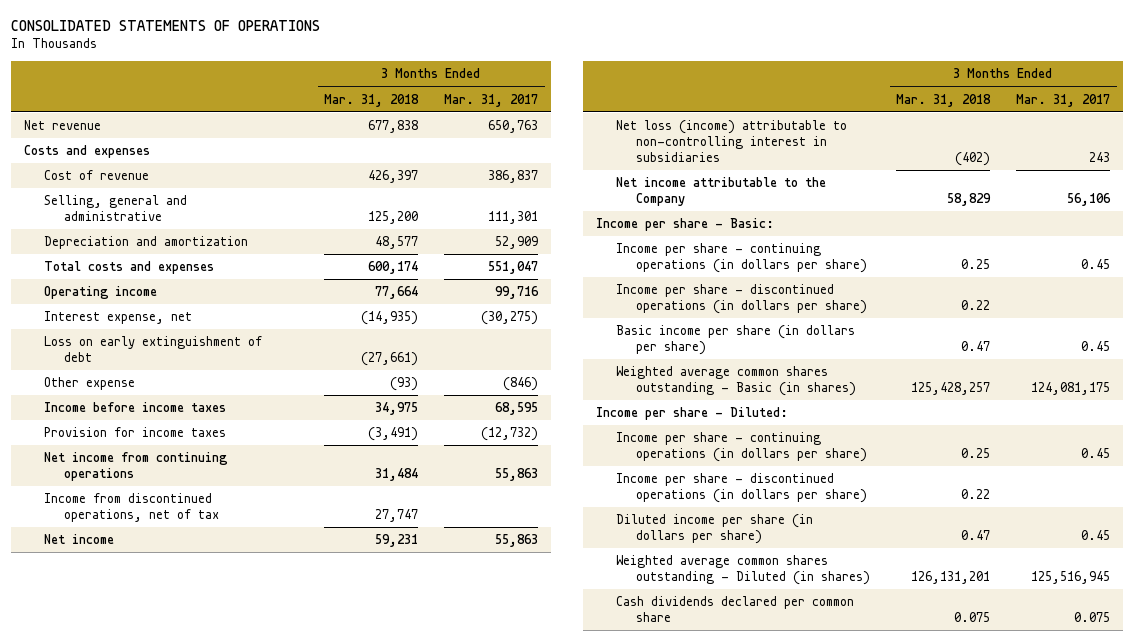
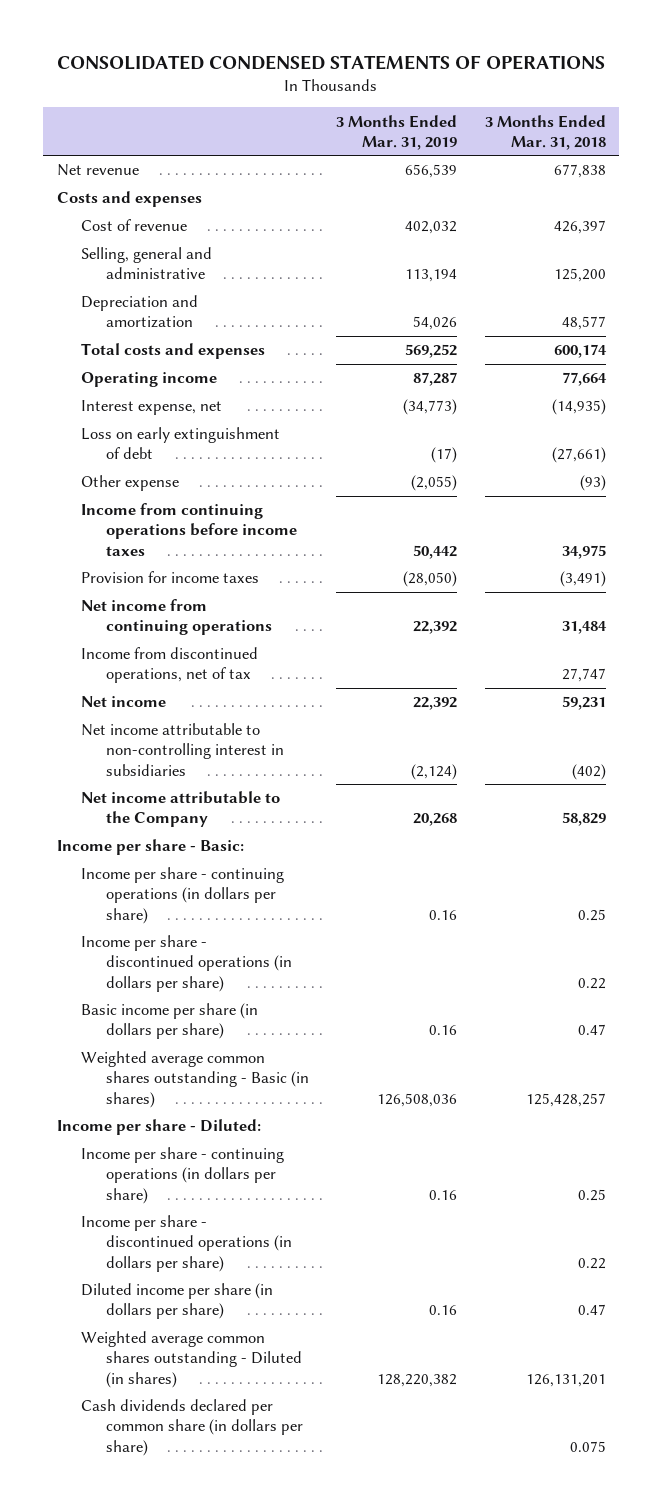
- CONSOLIDATED STATEMENTS OF OPERATIONS
+ CONSOLIDATED CONDENSED STATEMENTS OF OPERATIONS
- | 3 Months Ended Mar. 31, 2018 | 3 Months Ended Mar. 31, 2017
+ | 3 Months Ended Mar. 31, 2019 | 3 Months Ended Mar. 31, 2018
- Income before income taxes | 34,975 | 68,595
+ Income from continuing operations before income taxes | 50,442 | 34,975
- Net loss (income) attributable to non-controlling interest in subsidiaries | (402) | 243
+ Net income attributable to non-controlling interest in subsidiaries | (2,124) | (402)
- Cash dividends declared per common share | 0.075 | 0.075
+ Cash dividends declared per common share (in dollars per share) | | 0.075

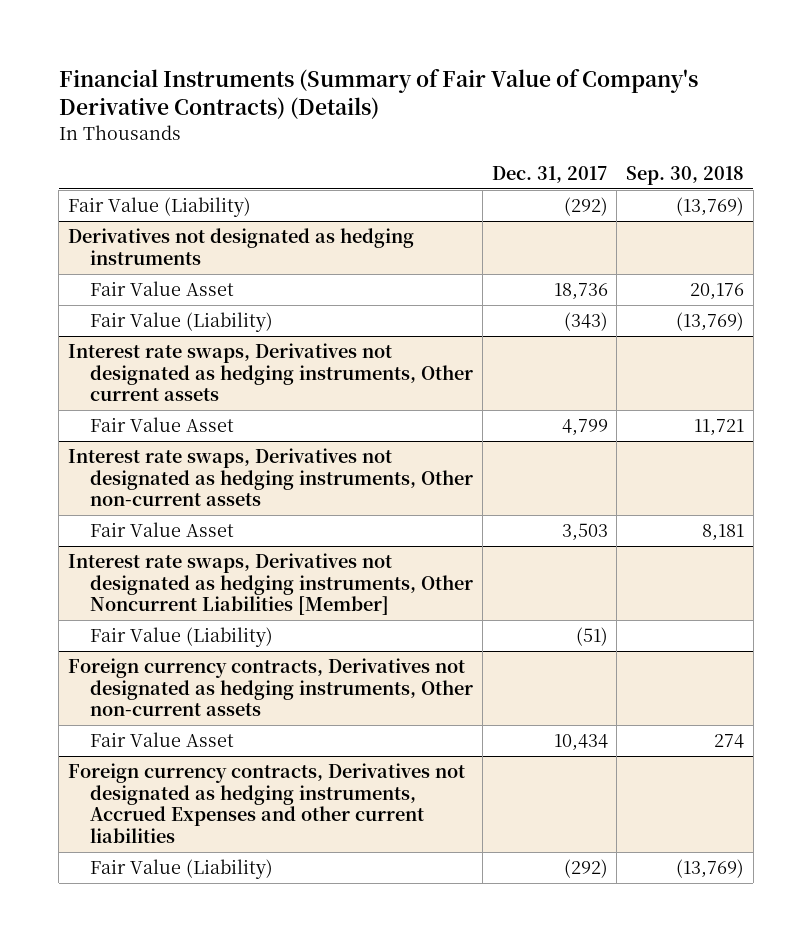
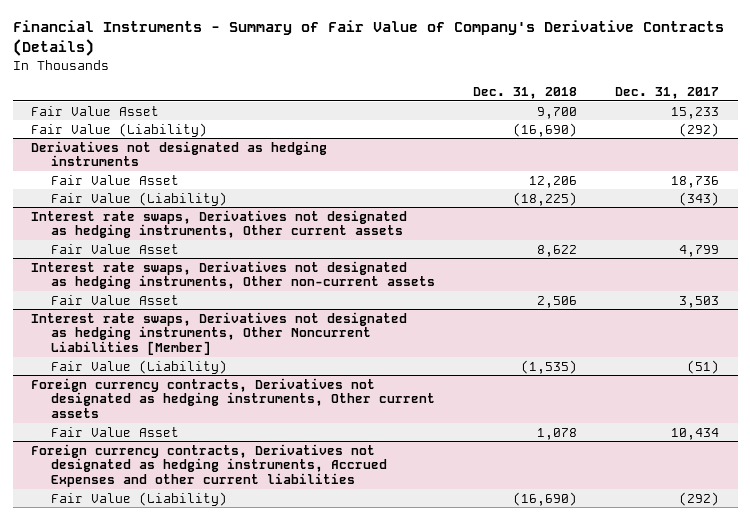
- Financial Instruments (Summary of Fair Value of Company's Derivative Contracts) (Details)
+ Financial Instruments - Summary of Fair Value of Company's Derivative Contracts (Details)
- | Dec. 31, 2017 | Sep. 30, 2018
+ | Dec. 31, 2018 | Dec. 31, 2017
+ Fair Value Asset | 9,700 | 15,233
- Foreign currency contracts, Derivatives not designated as hedging instruments, Other non-current assets
+ Foreign currency contracts, Derivatives not designated as hedging instruments, Other current assets

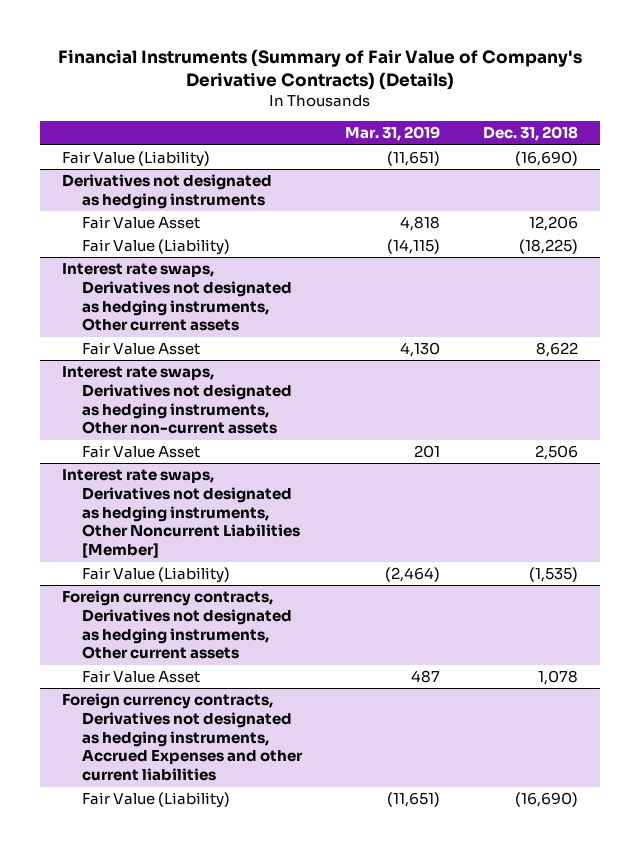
- Financial Instruments - Summary of Fair Value of Company's Derivative Contracts (Details)
+ Financial Instruments (Summary of Fair Value of Company's Derivative Contracts) (Details)
- | Dec. 31, 2018 | Dec. 31, 2017
+ | Mar. 31, 2019 | Dec. 31, 2018
- Fair Value Asset | 9,700 | 15,233

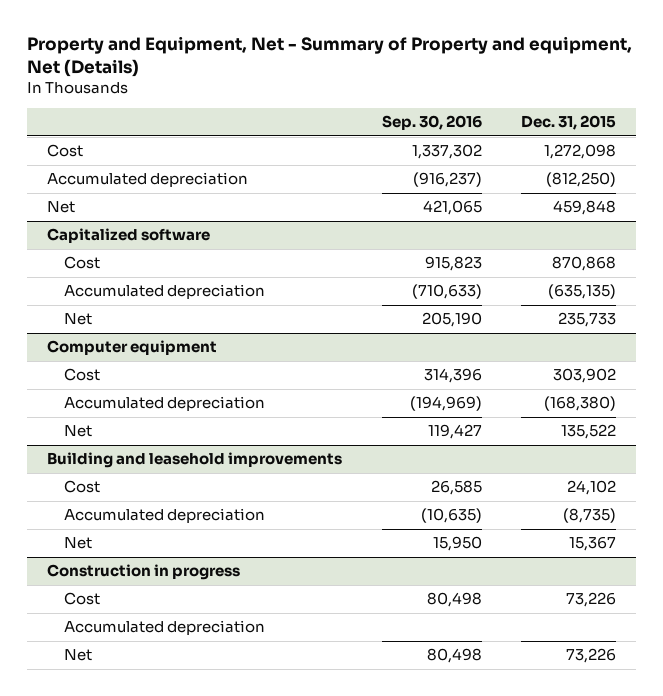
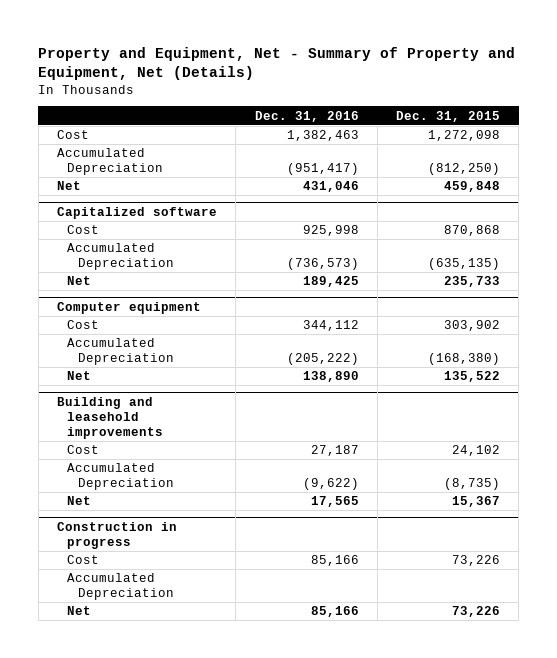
- Property and Equipment, Net - Summary of Property and equipment, Net (Details)
+ Property and Equipment, Net - Summary of Property and Equipment, Net (Details)
- | Sep. 30, 2016 | Dec. 31, 2015
+ | Dec. 31, 2016 | Dec. 31, 2015
- Accumulated depreciation | (916,237) | (812,250)
+ Accumulated Depreciation | (951,417) | (812,250)
@ Capitalized software
- Accumulated depreciation | (710,633) | (635,135)
+ Accumulated Depreciation | (736,573) | (635,135)
@ Computer equipment
- Accumulated depreciation | (194,969) | (168,380)
+ Accumulated Depreciation | (205,222) | (168,380)
@ Building and leasehold improvements
- Accumulated depreciation | (10,635) | (8,735)
+ Accumulated Depreciation | (9,622) | (8,735)
@ Construction in progress
- Accumulated depreciation
+ Accumulated Depreciation

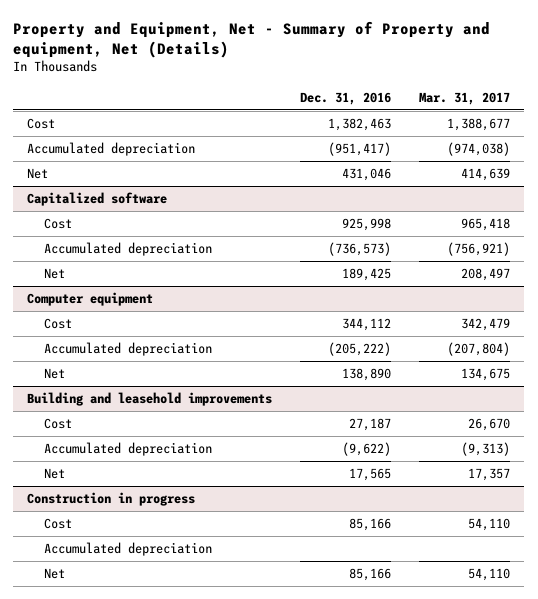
- Property and Equipment, Net - Summary of Property and Equipment, Net (Details)
+ Property and Equipment, Net - Summary of Property and equipment, Net (Details)
- | Dec. 31, 2016 | Dec. 31, 2015
+ | Dec. 31, 2016 | Mar. 31, 2017
- Accumulated Depreciation | (951,417) | (812,250)
+ Accumulated depreciation | (951,417) | (974,038)
@ Capitalized software
- Accumulated Depreciation | (736,573) | (635,135)
+ Accumulated depreciation | (736,573) | (756,921)
@ Computer equipment
- Accumulated Depreciation | (205,222) | (168,380)
+ Accumulated depreciation | (205,222) | (207,804)
@ Building and leasehold improvements
- Accumulated Depreciation | (9,622) | (8,735)
+ Accumulated depreciation | (9,622) | (9,313)
@ Construction in progress
- Accumulated Depreciation
+ Accumulated depreciation

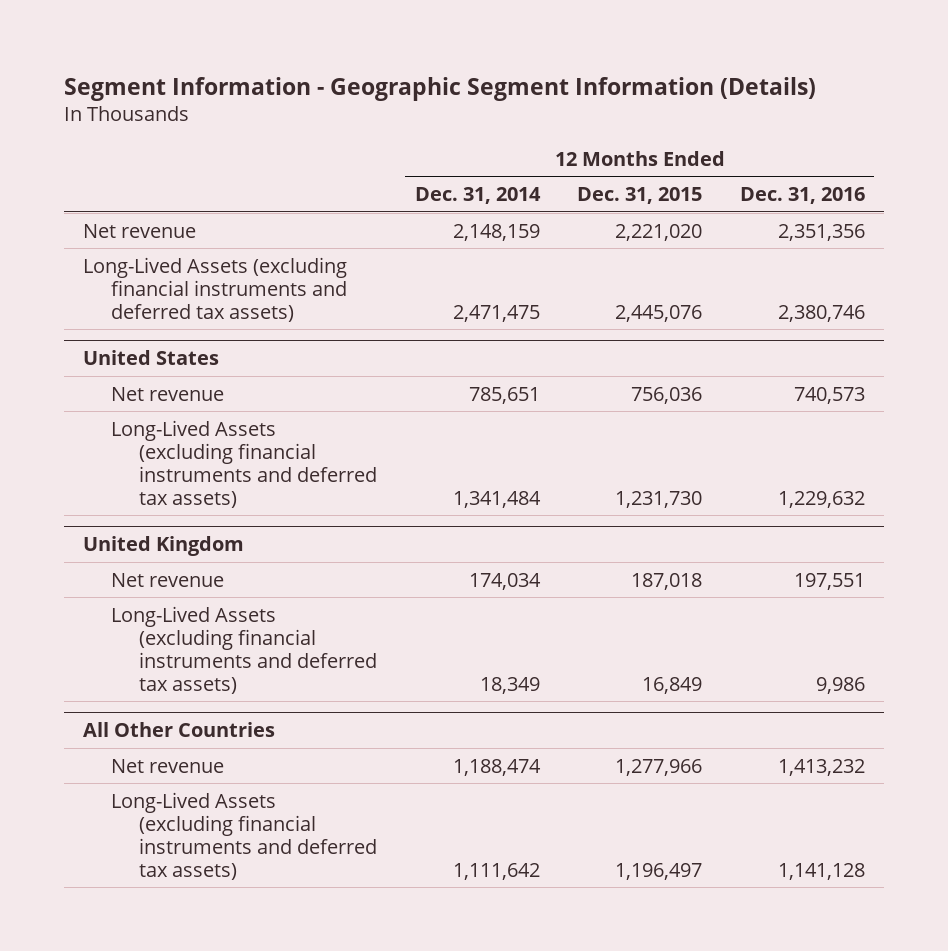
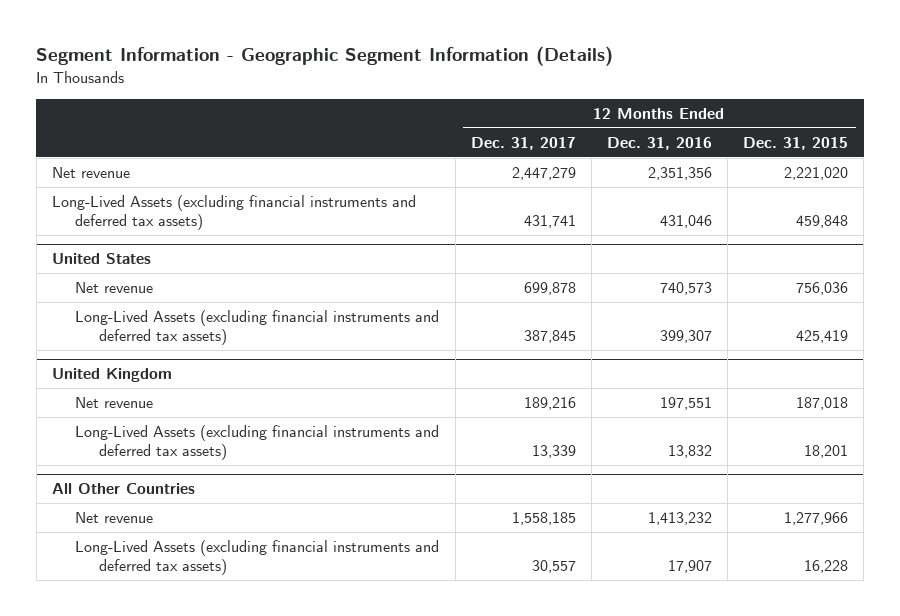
- | 12 Months Ended Dec. 31, 2014 | 12 Months Ended Dec. 31, 2015 | 12 Months Ended Dec. 31, 2016
+ | 12 Months Ended Dec. 31, 2017 | 12 Months Ended Dec. 31, 2016 | 12 Months Ended Dec. 31, 2015
- Long-Lived Assets (excluding financial instruments and deferred tax assets) | 2,471,475 | 2,445,076 | 2,380,746
+ Long-Lived Assets (excluding financial instruments and deferred tax assets) | 431,741 | 431,046 | 459,848
@ United States
- Long-Lived Assets (excluding financial instruments and deferred tax assets) | 1,341,484 | 1,231,730 | 1,229,632
+ Long-Lived Assets (excluding financial instruments and deferred tax assets) | 387,845 | 399,307 | 425,419
@ United Kingdom
- Long-Lived Assets (excluding financial instruments and deferred tax assets) | 18,349 | 16,849 | 9,986
+ Long-Lived Assets (excluding financial instruments and deferred tax assets) | 13,339 | 13,832 | 18,201
@ All Other Countries
- Long-Lived Assets (excluding financial instruments and deferred tax assets) | 1,111,642 | 1,196,497 | 1,141,128
+ Long-Lived Assets (excluding financial instruments and deferred tax assets) | 30,557 | 17,907 | 16,228

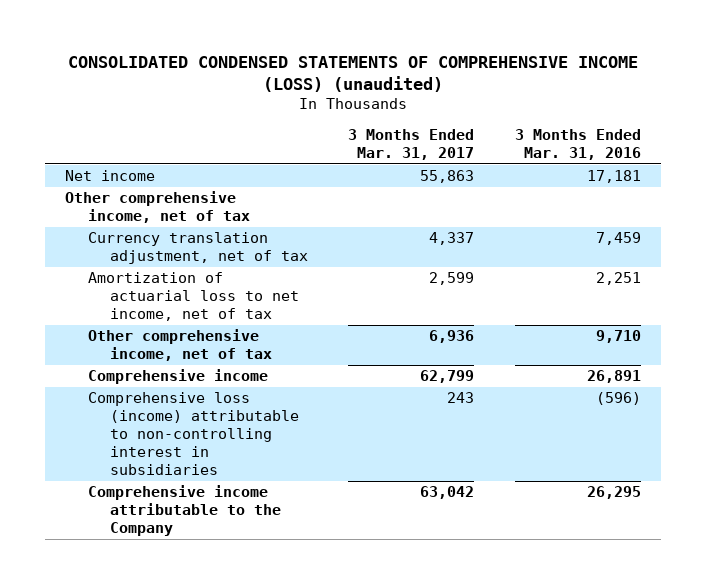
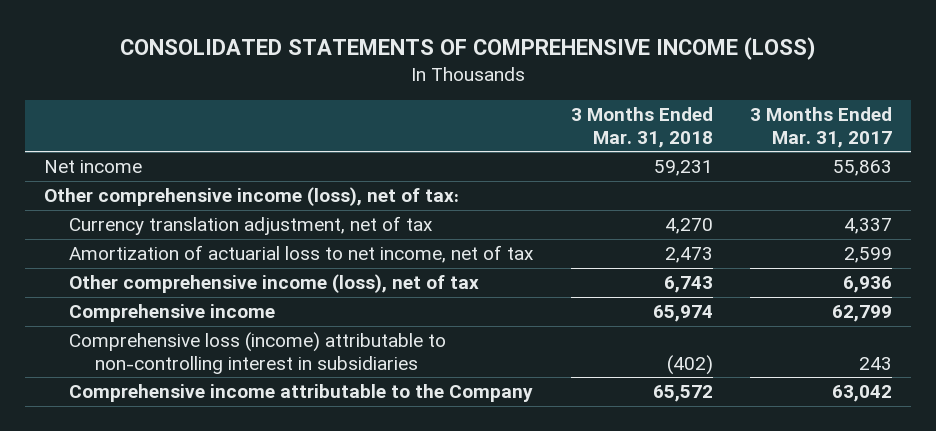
- CONSOLIDATED CONDENSED STATEMENTS OF COMPREHENSIVE INCOME (LOSS) (unaudited)
+ CONSOLIDATED STATEMENTS OF COMPREHENSIVE INCOME (LOSS)
- | 3 Months Ended Mar. 31, 2017 | 3 Months Ended Mar. 31, 2016
+ | 3 Months Ended Mar. 31, 2018 | 3 Months Ended Mar. 31, 2017
- Other comprehensive income, net of tax
+ Other comprehensive income (loss), net of tax:
- Other comprehensive income, net of tax | 6,936 | 9,710
+ Other comprehensive income (loss), net of tax | 6,743 | 6,936

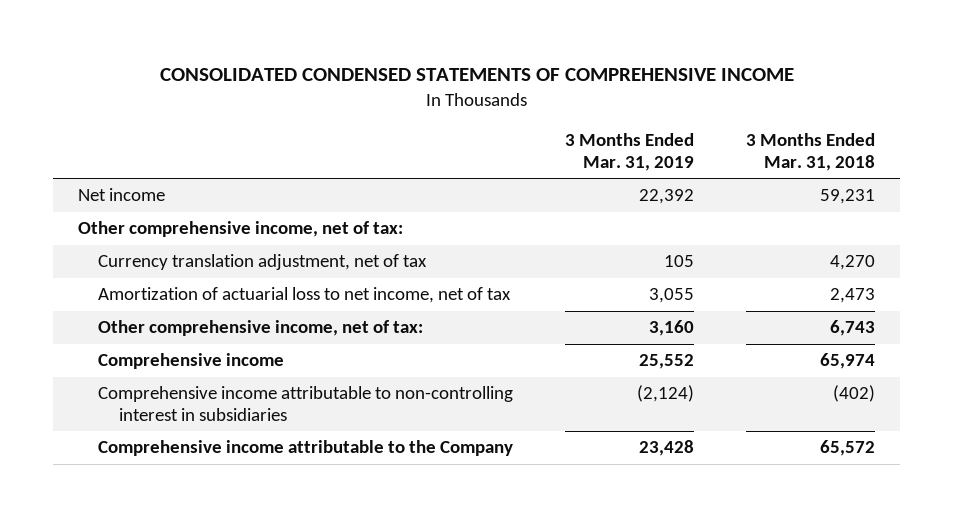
- CONSOLIDATED STATEMENTS OF COMPREHENSIVE INCOME (LOSS)
+ CONSOLIDATED CONDENSED STATEMENTS OF COMPREHENSIVE INCOME
- | 3 Months Ended Mar. 31, 2018 | 3 Months Ended Mar. 31, 2017
+ | 3 Months Ended Mar. 31, 2019 | 3 Months Ended Mar. 31, 2018
- Other comprehensive income (loss), net of tax:
+ Other comprehensive income, net of tax:
- Other comprehensive income (loss), net of tax | 6,743 | 6,936
+ Other comprehensive income, net of tax: | 3,160 | 6,743
- Comprehensive loss (income) attributable to non-controlling interest in subsidiaries | (402) | 243
+ Comprehensive income attributable to non-controlling interest in subsidiaries | (2,124) | (402)

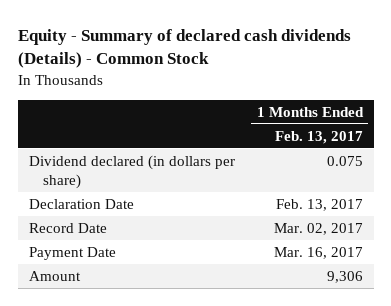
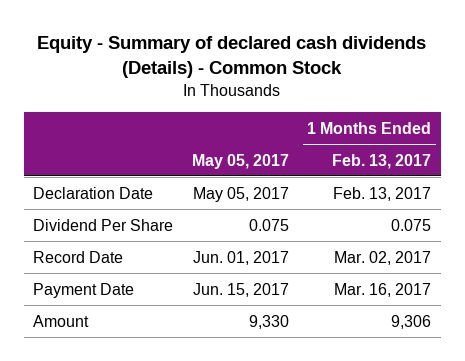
- | 1 Months Ended Feb. 13, 2017
+ | May 05, 2017 | 1 Months Ended Feb. 13, 2017
- Dividend declared (in dollars per share) | 0.075
+ Dividend Per Share | 0.075 | 0.075

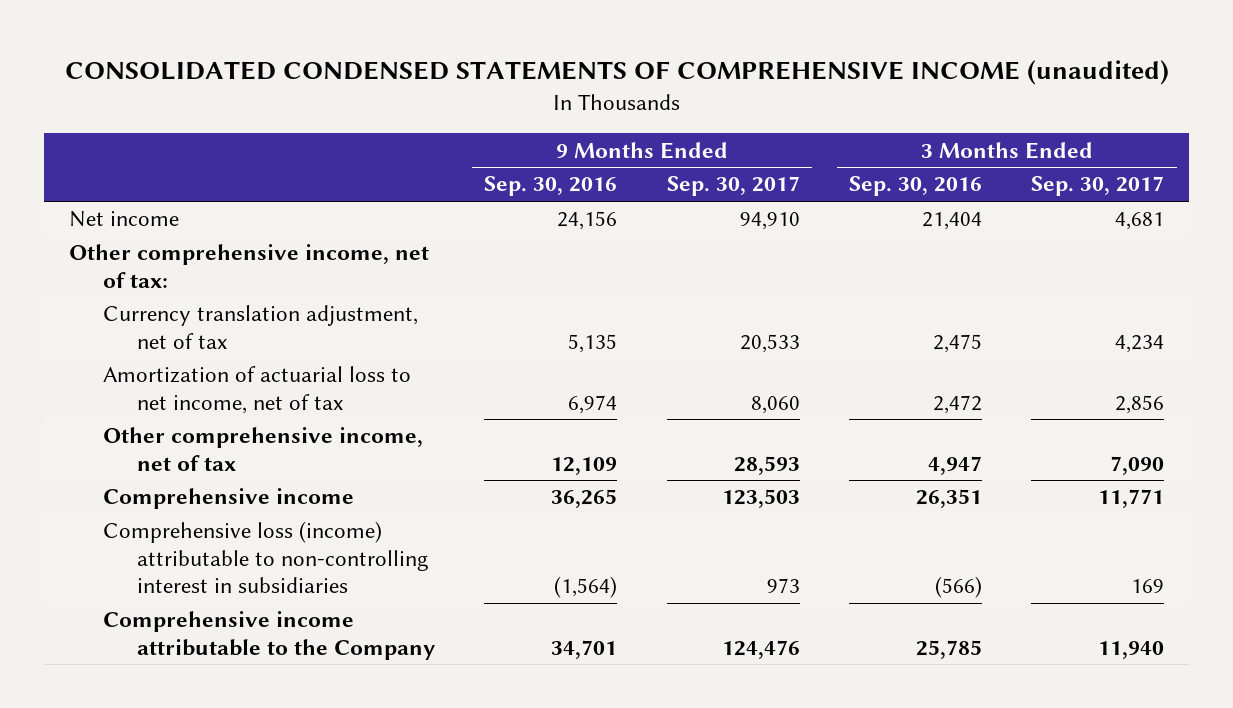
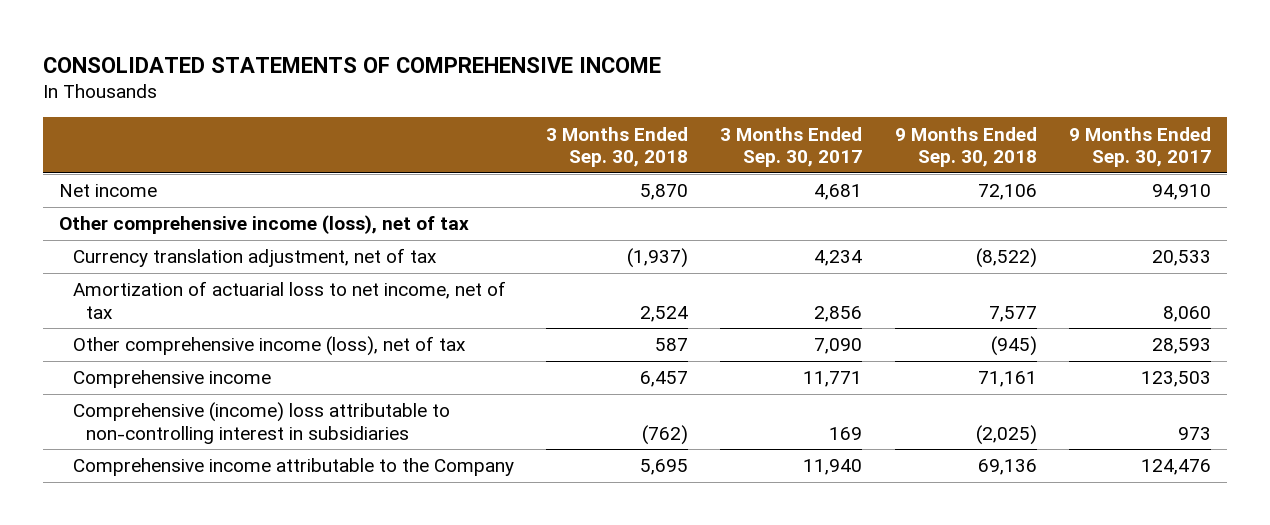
- CONSOLIDATED CONDENSED STATEMENTS OF COMPREHENSIVE INCOME (unaudited)
+ CONSOLIDATED STATEMENTS OF COMPREHENSIVE INCOME
- | 9 Months Ended Sep. 30, 2016 | 9 Months Ended Sep. 30, 2017 | 3 Months Ended Sep. 30, 2016 | 3 Months Ended Sep. 30, 2017
+ | 3 Months Ended Sep. 30, 2018 | 3 Months Ended Sep. 30, 2017 | 9 Months Ended Sep. 30, 2018 | 9 Months Ended Sep. 30, 2017
- Other comprehensive income, net of tax:
+ Other comprehensive income (loss), net of tax
- Other comprehensive income, net of tax | 12,109 | 28,593 | 4,947 | 7,090
+ Other comprehensive income (loss), net of tax | 587 | 7,090 | (945) | 28,593
- Comprehensive loss (income) attributable to non-controlling interest in subsidiaries | (1,564) | 973 | (566) | 169
+ Comprehensive (income) loss attributable to non-controlling interest in subsidiaries | (762) | 169 | (2,025) | 973

